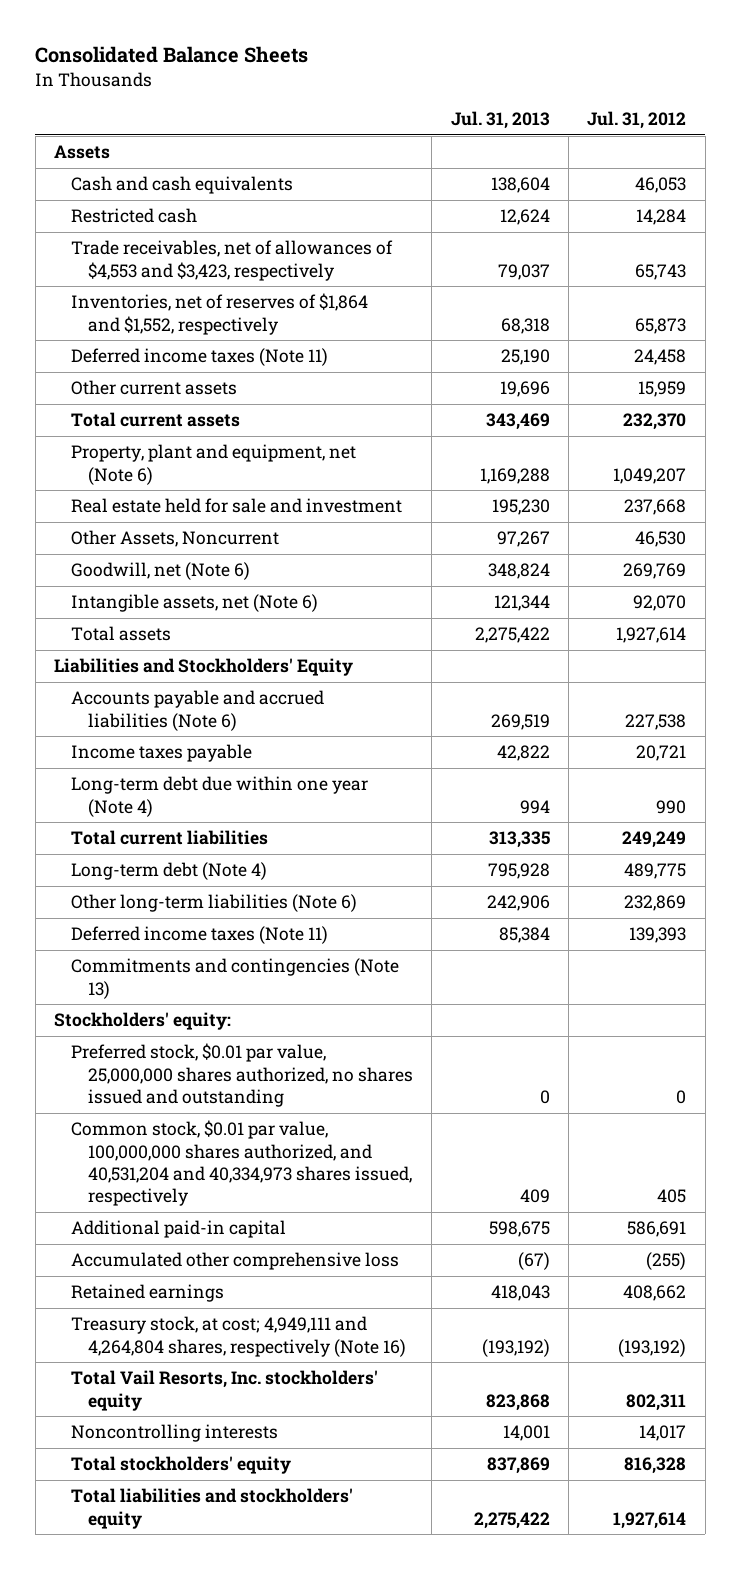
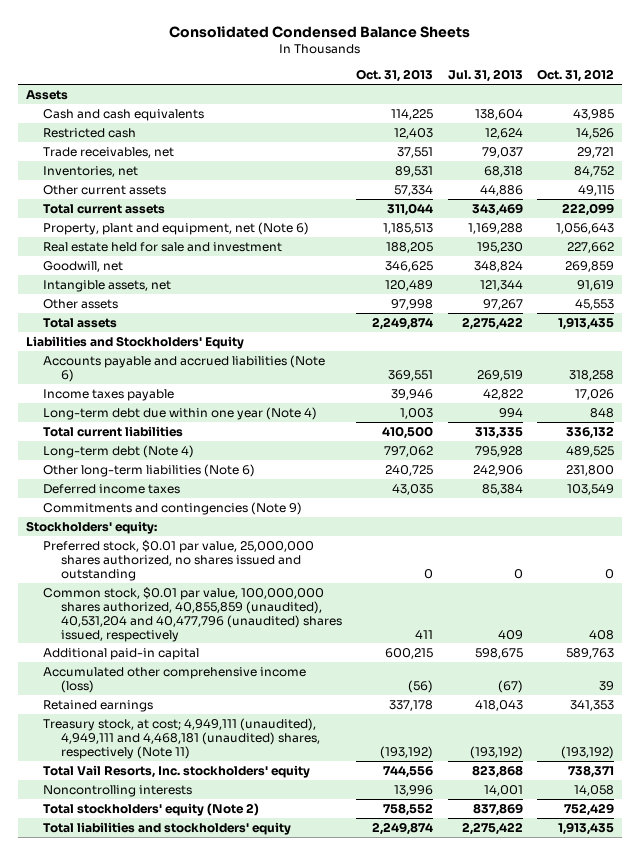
- Consolidated Balance Sheets
+ Consolidated Condensed Balance Sheets
- | Jul. 31, 2013 | Jul. 31, 2012
+ | Oct. 31, 2013 | Jul. 31, 2013 | Oct. 31, 2012
- Trade receivables, net of allowances of $4,553 and $3,423, respectively | 79,037 | 65,743
- Inventories, net of reserves of $1,864 and $1,552, respectively | 68,318 | 65,873
- Deferred income taxes (Note 11) | 25,190 | 24,458
- Other current assets | 19,696 | 15,959
+ Trade receivables, net | 37,551 | 79,037 | 29,721
+ Inventories, net | 89,531 | 68,318 | 84,752
+ Other current assets | 57,334 | 44,886 | 49,115
- Other Assets, Noncurrent | 97,267 | 46,530
- Goodwill, net (Note 6) | 348,824 | 269,769
- Intangible assets, net (Note 6) | 121,344 | 92,070
+ Goodwill, net | 346,625 | 348,824 | 269,859
+ Intangible assets, net | 120,489 | 121,344 | 91,619
+ Other assets | 97,998 | 97,267 | 45,553
- Deferred income taxes (Note 11) | 85,384 | 139,393
- Commitments and contingencies (Note 13)
+ Deferred income taxes | 43,035 | 85,384 | 103,549
+ Commitments and contingencies (Note 9)
- Common stock, $0.01 par value, 100,000,000 shares authorized, and 40,531,204 and 40,334,973 shares issued, respectively | 409 | 405
+ Common stock, $0.01 par value, 100,000,000 shares authorized, 40,855,859 (unaudited), 40,531,204 and 40,477,796 (unaudited) shares issued, respectively | 411 | 409 | 408
- Accumulated other comprehensive loss | (67) | (255)
+ Accumulated other comprehensive income (loss) | (56) | (67) | 39
- Treasury stock, at cost; 4,949,111 and 4,264,804 shares, respectively (Note 16) | (193,192) | (193,192)
+ Treasury stock, at cost; 4,949,111 (unaudited), 4,949,111 and 4,468,181 (unaudited) shares, respectively (Note 11) | (193,192) | (193,192) | (193,192)
- Total stockholders' equity | 837,869 | 816,328
+ Total stockholders' equity (Note 2) | 758,552 | 837,869 | 752,429

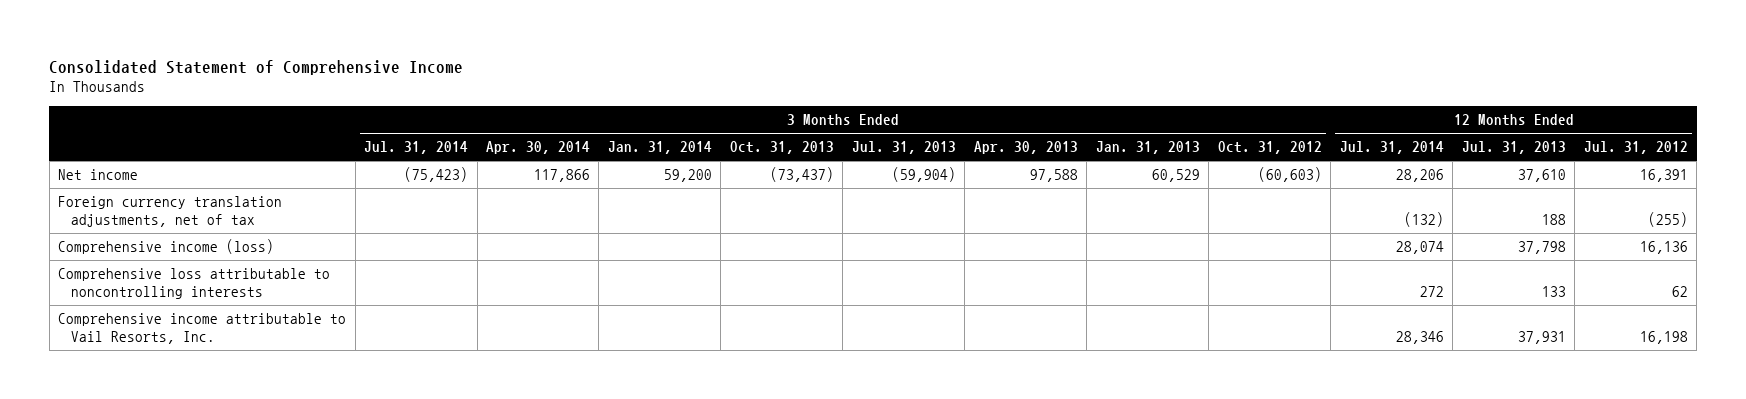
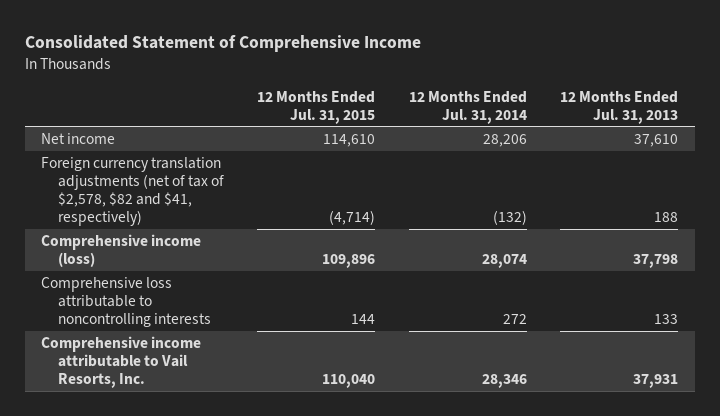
- | 3 Months Ended Jul. 31, 2014 | 3 Months Ended Apr. 30, 2014 | 3 Months Ended Jan. 31, 2014 | 3 Months Ended Oct. 31, 2013 | 3 Months Ended Jul. 31, 2013 | 3 Months Ended Apr. 30, 2013 | 3 Months Ended Jan. 31, 2013 | 3 Months Ended Oct. 31, 2012 | 12 Months Ended Jul. 31, 2014 | 12 Months Ended Jul. 31, 2013 | 12 Months Ended Jul. 31, 2012
+ | 12 Months Ended Jul. 31, 2015 | 12 Months Ended Jul. 31, 2014 | 12 Months Ended Jul. 31, 2013
- Foreign currency translation adjustments, net of tax | | | | | | | | | (132) | 188 | (255)
+ Foreign currency translation adjustments (net of tax of $2,578, $82 and $41, respectively) | (4,714) | (132) | 188

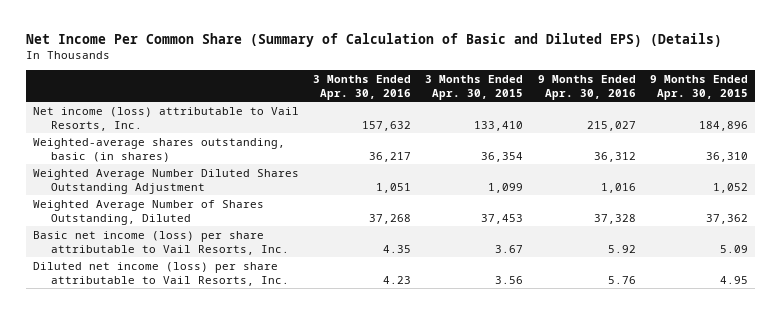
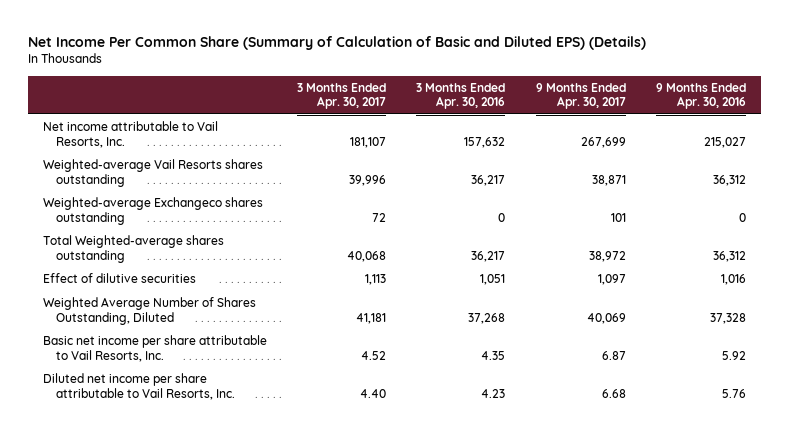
- | 3 Months Ended Apr. 30, 2016 | 3 Months Ended Apr. 30, 2015 | 9 Months Ended Apr. 30, 2016 | 9 Months Ended Apr. 30, 2015
+ | 3 Months Ended Apr. 30, 2017 | 3 Months Ended Apr. 30, 2016 | 9 Months Ended Apr. 30, 2017 | 9 Months Ended Apr. 30, 2016
- Net income (loss) attributable to Vail Resorts, Inc. | 157,632 | 133,410 | 215,027 | 184,896
- Weighted-average shares outstanding, basic (in shares) | 36,217 | 36,354 | 36,312 | 36,310
- Weighted Average Number Diluted Shares Outstanding Adjustment | 1,051 | 1,099 | 1,016 | 1,052
+ Net income attributable to Vail Resorts, Inc. | 181,107 | 157,632 | 267,699 | 215,027
+ Weighted-average Vail Resorts shares outstanding | 39,996 | 36,217 | 38,871 | 36,312
+ Weighted-average Exchangeco shares outstanding | 72 | 0 | 101 | 0
+ Total Weighted-average shares outstanding | 40,068 | 36,217 | 38,972 | 36,312
+ Effect of dilutive securities | 1,113 | 1,051 | 1,097 | 1,016
- Basic net income (loss) per share attributable to Vail Resorts, Inc. | 4.35 | 3.67 | 5.92 | 5.09
- Diluted net income (loss) per share attributable to Vail Resorts, Inc. | 4.23 | 3.56 | 5.76 | 4.95
+ Basic net income per share attributable to Vail Resorts, Inc. | 4.52 | 4.35 | 6.87 | 5.92
+ Diluted net income per share attributable to Vail Resorts, Inc. | 4.40 | 4.23 | 6.68 | 5.76

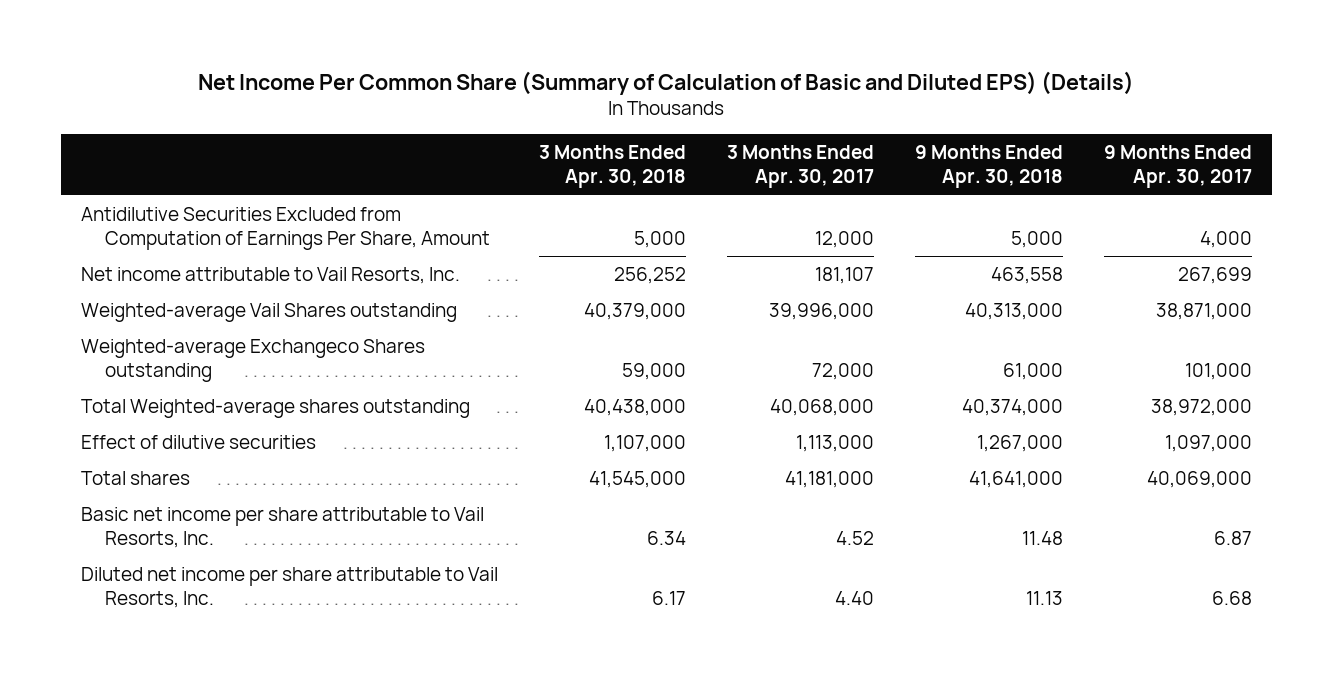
- | 3 Months Ended Apr. 30, 2017 | 3 Months Ended Apr. 30, 2016 | 9 Months Ended Apr. 30, 2017 | 9 Months Ended Apr. 30, 2016
+ | 3 Months Ended Apr. 30, 2018 | 3 Months Ended Apr. 30, 2017 | 9 Months Ended Apr. 30, 2018 | 9 Months Ended Apr. 30, 2017
+ Antidilutive Securities Excluded from Computation of Earnings Per Share, Amount | 5,000 | 12,000 | 5,000 | 4,000
- Weighted-average Vail Resorts shares outstanding | 39,996 | 36,217 | 38,871 | 36,312
- Weighted-average Exchangeco shares outstanding | 72 | 0 | 101 | 0
- Total Weighted-average shares outstanding | 40,068 | 36,217 | 38,972 | 36,312
- Effect of dilutive securities | 1,113 | 1,051 | 1,097 | 1,016
- Weighted Average Number of Shares Outstanding, Diluted | 41,181 | 37,268 | 40,069 | 37,328
+ Weighted-average Vail Shares outstanding | 40,379,000 | 39,996,000 | 40,313,000 | 38,871,000
+ Weighted-average Exchangeco Shares outstanding | 59,000 | 72,000 | 61,000 | 101,000
+ Total Weighted-average shares outstanding | 40,438,000 | 40,068,000 | 40,374,000 | 38,972,000
+ Effect of dilutive securities | 1,107,000 | 1,113,000 | 1,267,000 | 1,097,000
+ Total shares | 41,545,000 | 41,181,000 | 41,641,000 | 40,069,000

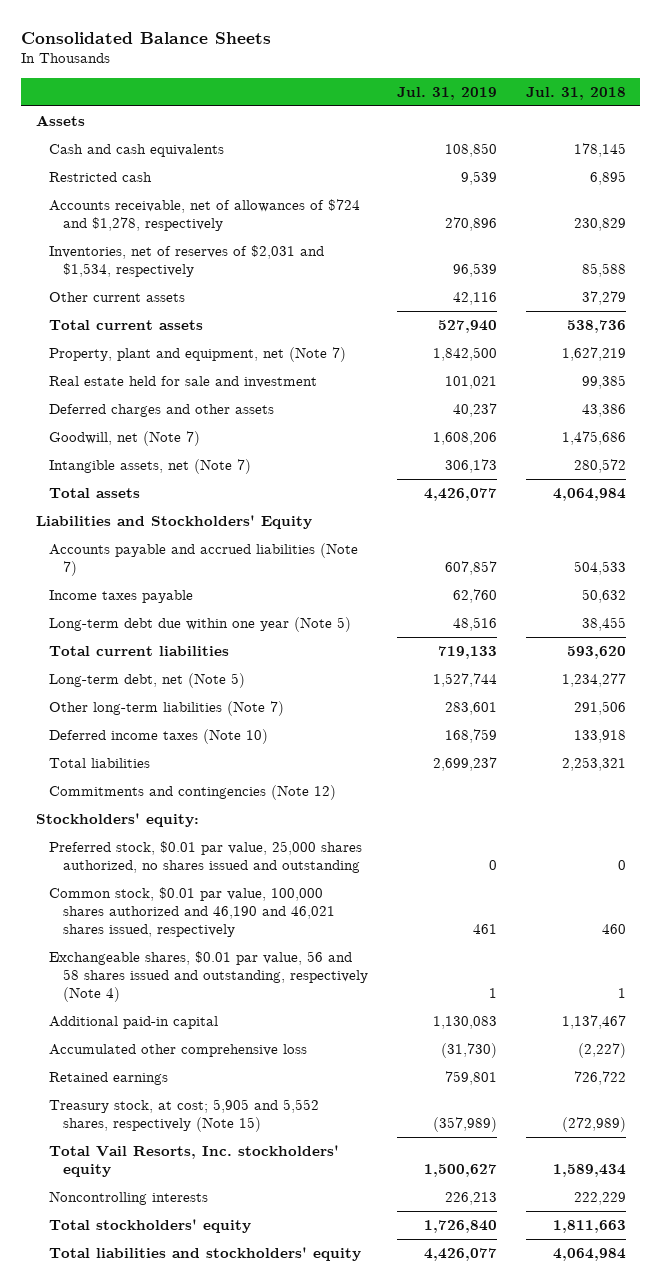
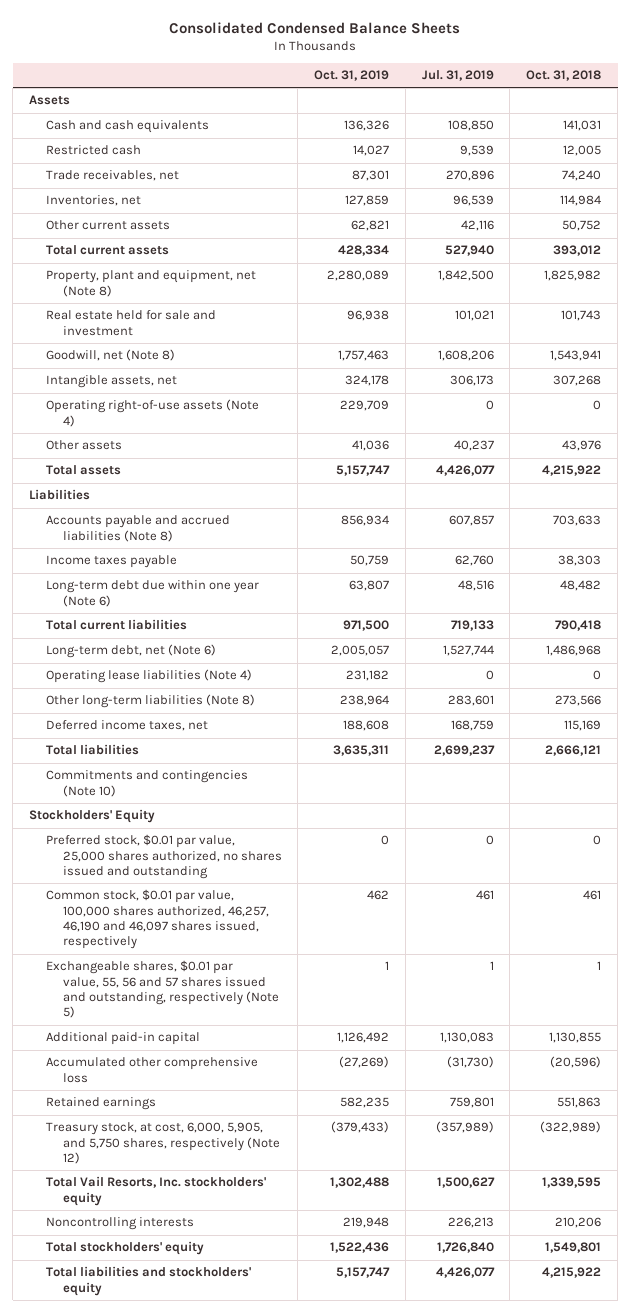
- Consolidated Balance Sheets
+ Consolidated Condensed Balance Sheets
- | Jul. 31, 2019 | Jul. 31, 2018
+ | Oct. 31, 2019 | Jul. 31, 2019 | Oct. 31, 2018
- Accounts receivable, net of allowances of $724 and $1,278, respectively | 270,896 | 230,829
- Inventories, net of reserves of $2,031 and $1,534, respectively | 96,539 | 85,588
+ Trade receivables, net | 87,301 | 270,896 | 74,240
+ Inventories, net | 127,859 | 96,539 | 114,984
- Property, plant and equipment, net (Note 7) | 1,842,500 | 1,627,219
+ Property, plant and equipment, net (Note 8) | 2,280,089 | 1,842,500 | 1,825,982
- Deferred charges and other assets | 40,237 | 43,386
- Goodwill, net (Note 7) | 1,608,206 | 1,475,686
- Intangible assets, net (Note 7) | 306,173 | 280,572
+ Goodwill, net (Note 8) | 1,757,463 | 1,608,206 | 1,543,941
+ Intangible assets, net | 324,178 | 306,173 | 307,268
+ Operating right-of-use assets (Note 4) | 229,709 | 0 | 0
+ Other assets | 41,036 | 40,237 | 43,976
- Liabilities and Stockholders' Equity
- Accounts payable and accrued liabilities (Note 7) | 607,857 | 504,533
+ Liabilities
+ Accounts payable and accrued liabilities (Note 8) | 856,934 | 607,857 | 703,633
- Long-term debt due within one year (Note 5) | 48,516 | 38,455
+ Long-term debt due within one year (Note 6) | 63,807 | 48,516 | 48,482
- Long-term debt, net (Note 5) | 1,527,744 | 1,234,277
- Other long-term liabilities (Note 7) | 283,601 | 291,506
- Deferred income taxes (Note 10) | 168,759 | 133,918
+ Long-term debt, net (Note 6) | 2,005,057 | 1,527,744 | 1,486,968
+ Operating lease liabilities (Note 4) | 231,182 | 0 | 0
+ Other long-term liabilities (Note 8) | 238,964 | 283,601 | 273,566
+ Deferred income taxes, net | 188,608 | 168,759 | 115,169
- Commitments and contingencies (Note 12)
- Stockholders' equity:
+ Commitments and contingencies (Note 10)
+ Stockholders' Equity
- Common stock, $0.01 par value, 100,000 shares authorized and 46,190 and 46,021 shares issued, respectively | 461 | 460
- Exchangeable shares, $0.01 par value, 56 and 58 shares issued and outstanding, respectively (Note 4) | 1 | 1
+ Common stock, $0.01 par value, 100,000 shares authorized, 46,257, 46,190 and 46,097 shares issued, respectively | 462 | 461 | 461
+ Exchangeable shares, $0.01 par value, 55, 56 and 57 shares issued and outstanding, respectively (Note 5) | 1 | 1 | 1
- Treasury stock, at cost; 5,905 and 5,552 shares, respectively (Note 15) | (357,989) | (272,989)
+ Treasury stock, at cost, 6,000, 5,905, and 5,750 shares, respectively (Note 12) | (379,433) | (357,989) | (322,989)

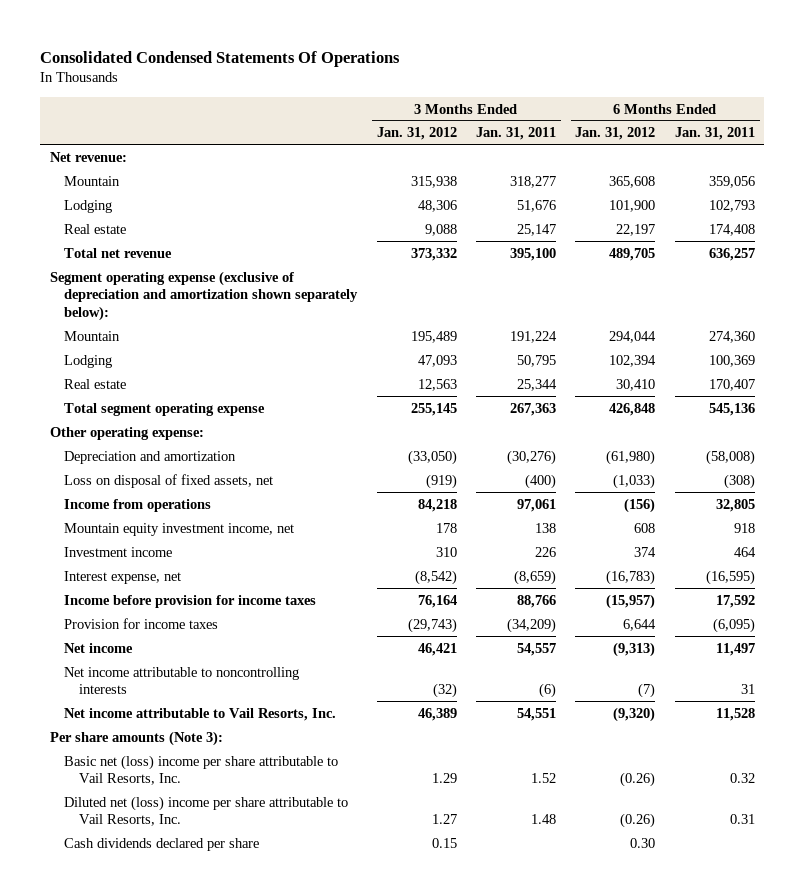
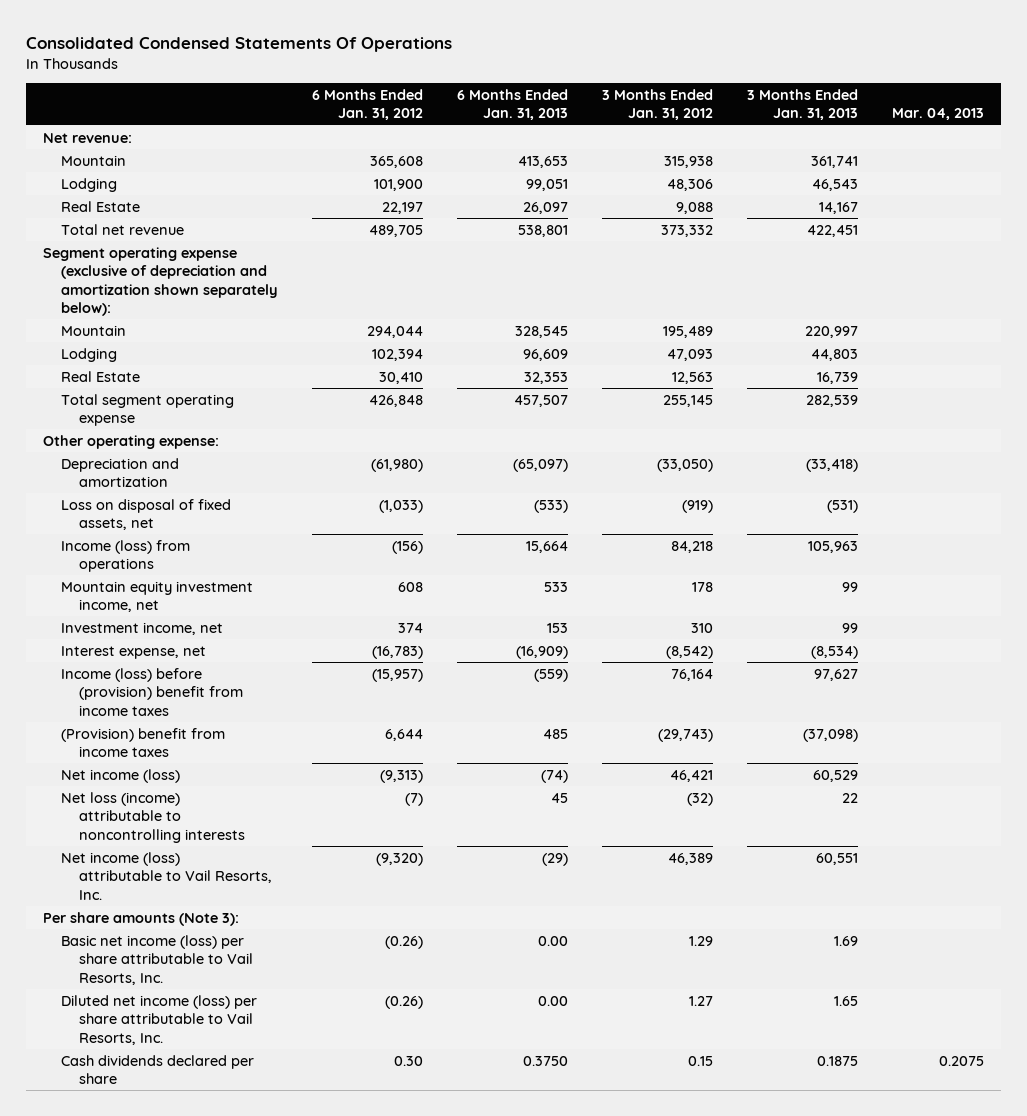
- | 3 Months Ended Jan. 31, 2012 | 3 Months Ended Jan. 31, 2011 | 6 Months Ended Jan. 31, 2012 | 6 Months Ended Jan. 31, 2011
+ | 6 Months Ended Jan. 31, 2012 | 6 Months Ended Jan. 31, 2013 | 3 Months Ended Jan. 31, 2012 | 3 Months Ended Jan. 31, 2013 | Mar. 04, 2013
- Real estate | 9,088 | 25,147 | 22,197 | 174,408
+ Real Estate | 22,197 | 26,097 | 9,088 | 14,167 |
- Real estate | 12,563 | 25,344 | 30,410 | 170,407
+ Real Estate | 30,410 | 32,353 | 12,563 | 16,739 |
- Income from operations | 84,218 | 97,061 | (156) | 32,805
+ Income (loss) from operations | (156) | 15,664 | 84,218 | 105,963 |
- Investment income | 310 | 226 | 374 | 464
+ Investment income, net | 374 | 153 | 310 | 99 |
- Income before provision for income taxes | 76,164 | 88,766 | (15,957) | 17,592
- Provision for income taxes | (29,743) | (34,209) | 6,644 | (6,095)
- Net income | 46,421 | 54,557 | (9,313) | 11,497
- Net income attributable to noncontrolling interests | (32) | (6) | (7) | 31
- Net income attributable to Vail Resorts, Inc. | 46,389 | 54,551 | (9,320) | 11,528
+ Income (loss) before (provision) benefit from income taxes | (15,957) | (559) | 76,164 | 97,627 |
+ (Provision) benefit from income taxes | 6,644 | 485 | (29,743) | (37,098) |
+ Net income (loss) | (9,313) | (74) | 46,421 | 60,529 |
+ Net loss (income) attributable to noncontrolling interests | (7) | 45 | (32) | 22 |
+ Net income (loss) attributable to Vail Resorts, Inc. | (9,320) | (29) | 46,389 | 60,551 |
- Basic net (loss) income per share attributable to Vail Resorts, Inc. | 1.29 | 1.52 | (0.26) | 0.32
- Diluted net (loss) income per share attributable to Vail Resorts, Inc. | 1.27 | 1.48 | (0.26) | 0.31
+ Basic net income (loss) per share attributable to Vail Resorts, Inc. | (0.26) | 0.00 | 1.29 | 1.69 |
+ Diluted net income (loss) per share attributable to Vail Resorts, Inc. | (0.26) | 0.00 | 1.27 | 1.65 |

